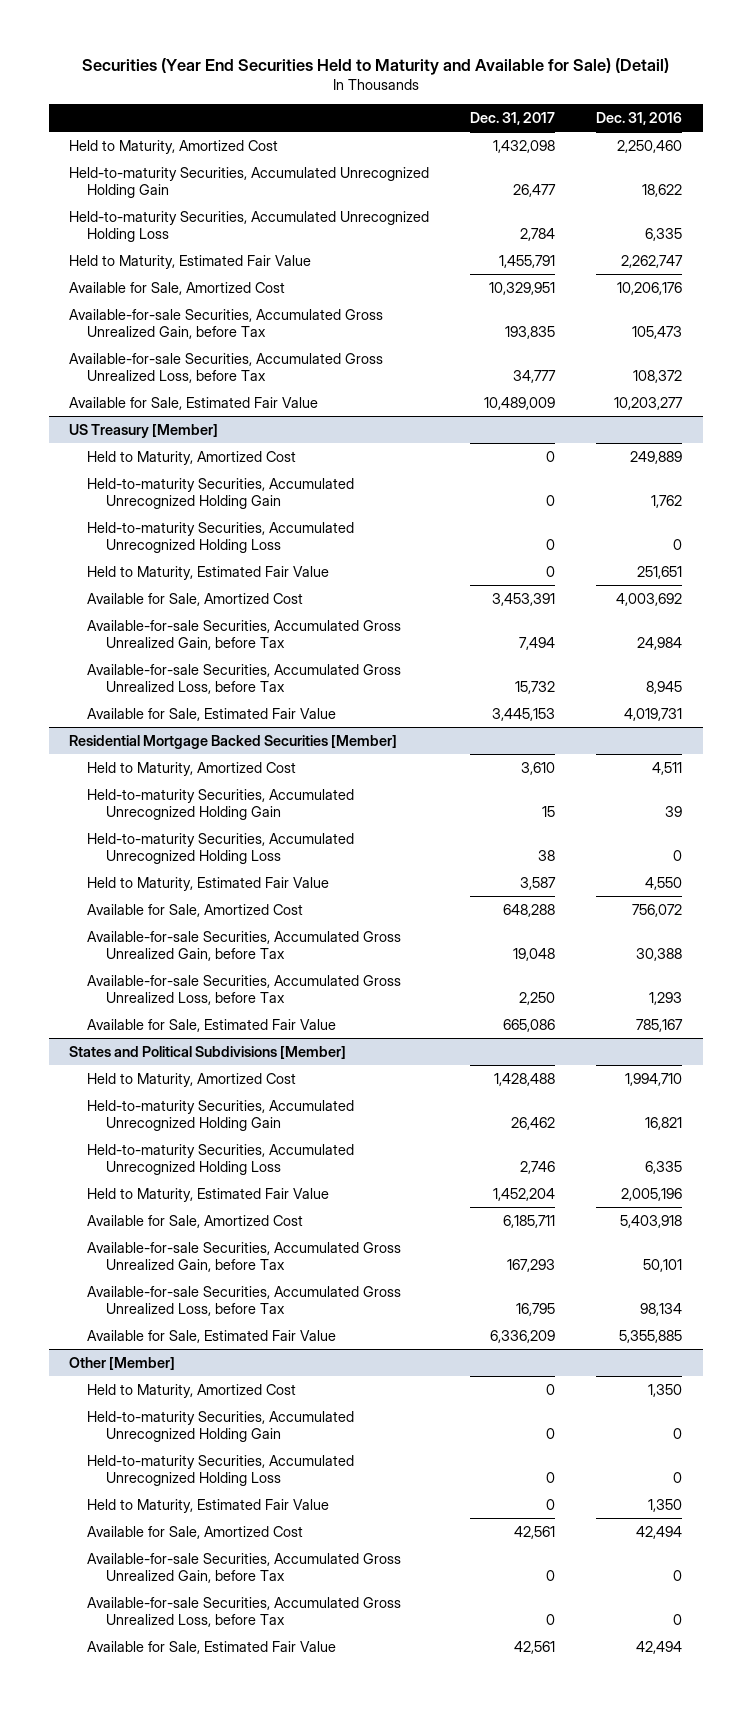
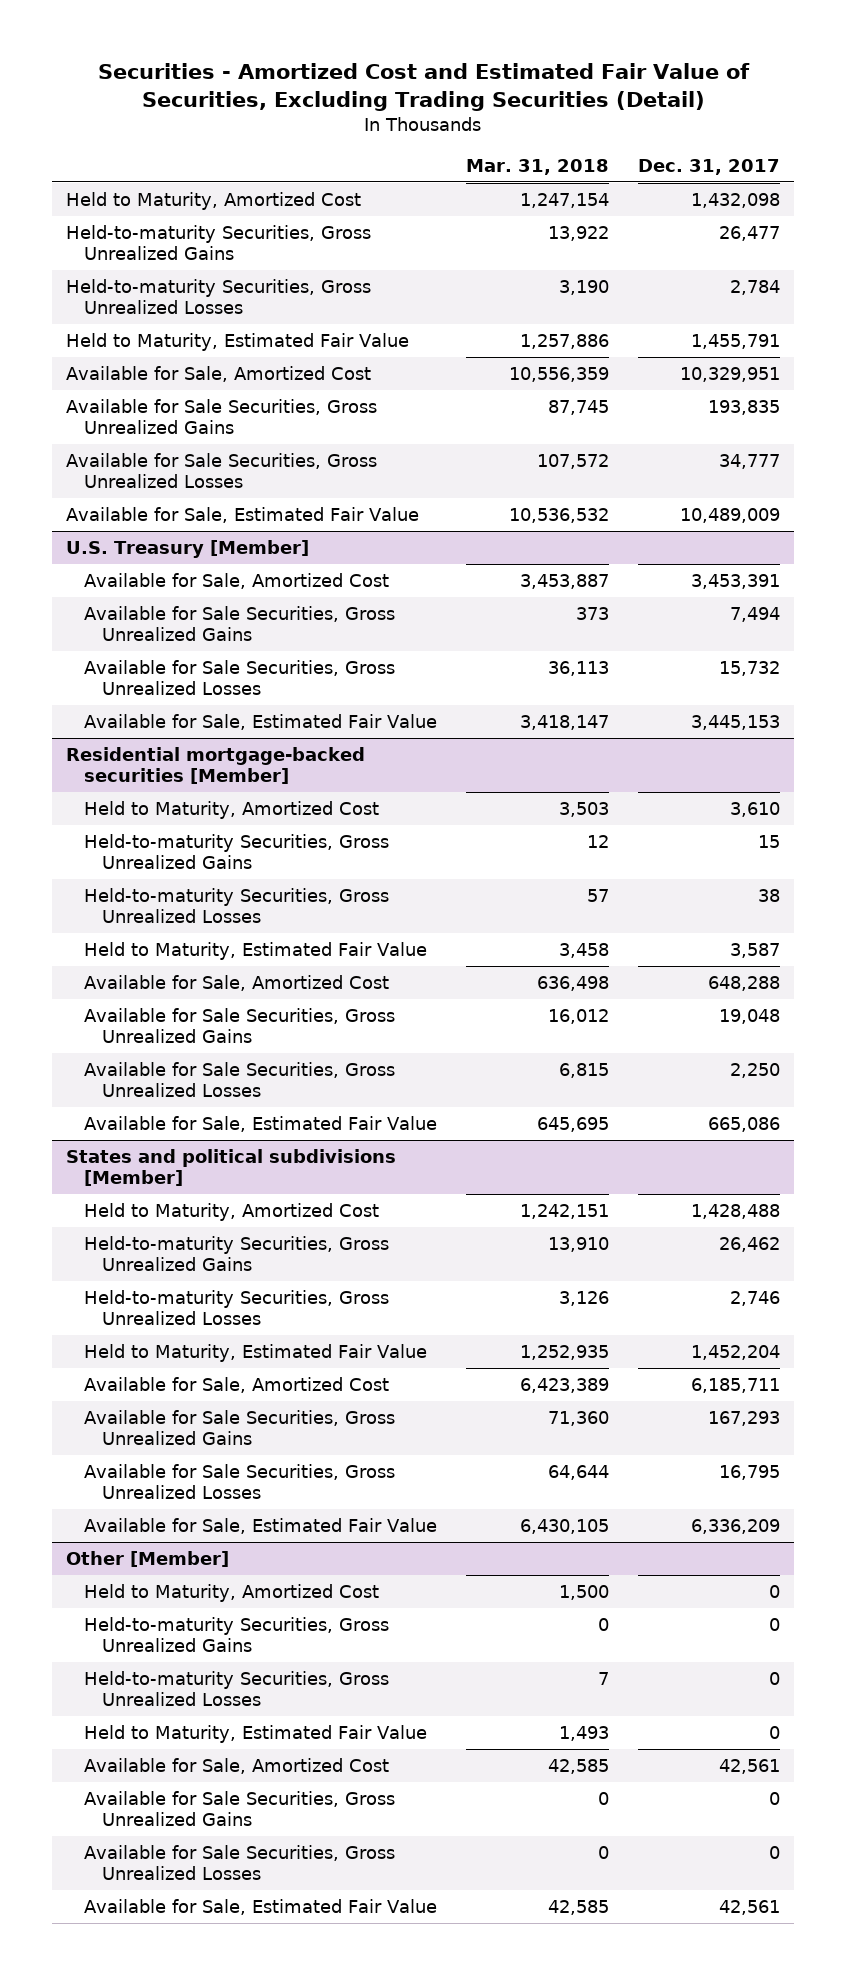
- Securities (Year End Securities Held to Maturity and Available for Sale) (Detail)
+ Securities - Amortized Cost and Estimated Fair Value of Securities, Excluding Trading Securities (Detail)
- | Dec. 31, 2017 | Dec. 31, 2016
+ | Mar. 31, 2018 | Dec. 31, 2017
- Held-to-maturity Securities, Accumulated Unrecognized Holding Gain | 26,477 | 18,622
- Held-to-maturity Securities, Accumulated Unrecognized Holding Loss | 2,784 | 6,335
+ Held-to-maturity Securities, Gross Unrealized Gains | 13,922 | 26,477
+ Held-to-maturity Securities, Gross Unrealized Losses | 3,190 | 2,784
- Available-for-sale Securities, Accumulated Gross Unrealized Gain, before Tax | 193,835 | 105,473
- Available-for-sale Securities, Accumulated Gross Unrealized Loss, before Tax | 34,777 | 108,372
+ Available for Sale Securities, Gross Unrealized Gains | 87,745 | 193,835
+ Available for Sale Securities, Gross Unrealized Losses | 107,572 | 34,777
- US Treasury [Member]
- Held to Maturity, Amortized Cost | 0 | 249,889
- Held-to-maturity Securities, Accumulated Unrecognized Holding Gain | 0 | 1,762
- Held-to-maturity Securities, Accumulated Unrecognized Holding Loss | 0 | 0
- Held to Maturity, Estimated Fair Value | 0 | 251,651
+ U.S. Treasury [Member]
- Available-for-sale Securities, Accumulated Gross Unrealized Gain, before Tax | 7,494 | 24,984
- Available-for-sale Securities, Accumulated Gross Unrealized Loss, before Tax | 15,732 | 8,945
+ Available for Sale Securities, Gross Unrealized Gains | 373 | 7,494
+ Available for Sale Securities, Gross Unrealized Losses | 36,113 | 15,732
- Residential Mortgage Backed Securities [Member]
+ Residential mortgage-backed securities [Member]
- Held-to-maturity Securities, Accumulated Unrecognized Holding Gain | 15 | 39
- Held-to-maturity Securities, Accumulated Unrecognized Holding Loss | 38 | 0
+ Held-to-maturity Securities, Gross Unrealized Gains | 12 | 15
+ Held-to-maturity Securities, Gross Unrealized Losses | 57 | 38
- Available-for-sale Securities, Accumulated Gross Unrealized Gain, before Tax | 19,048 | 30,388
- Available-for-sale Securities, Accumulated Gross Unrealized Loss, before Tax | 2,250 | 1,293
+ Available for Sale Securities, Gross Unrealized Gains | 16,012 | 19,048
+ Available for Sale Securities, Gross Unrealized Losses | 6,815 | 2,250
- States and Political Subdivisions [Member]
+ States and political subdivisions [Member]
- Held-to-maturity Securities, Accumulated Unrecognized Holding Gain | 26,462 | 16,821
- Held-to-maturity Securities, Accumulated Unrecognized Holding Loss | 2,746 | 6,335
+ Held-to-maturity Securities, Gross Unrealized Gains | 13,910 | 26,462
+ Held-to-maturity Securities, Gross Unrealized Losses | 3,126 | 2,746
- Available-for-sale Securities, Accumulated Gross Unrealized Gain, before Tax | 167,293 | 50,101
- Available-for-sale Securities, Accumulated Gross Unrealized Loss, before Tax | 16,795 | 98,134
+ Available for Sale Securities, Gross Unrealized Gains | 71,360 | 167,293
+ Available for Sale Securities, Gross Unrealized Losses | 64,644 | 16,795
@ Other [Member]
- Held-to-maturity Securities, Accumulated Unrecognized Holding Gain | 0 | 0
- Held-to-maturity Securities, Accumulated Unrecognized Holding Loss | 0 | 0
+ Held-to-maturity Securities, Gross Unrealized Gains | 0 | 0
+ Held-to-maturity Securities, Gross Unrealized Losses | 7 | 0
- Available-for-sale Securities, Accumulated Gross Unrealized Gain, before Tax | 0 | 0
- Available-for-sale Securities, Accumulated Gross Unrealized Loss, before Tax | 0 | 0
+ Available for Sale Securities, Gross Unrealized Gains | 0 | 0
+ Available for Sale Securities, Gross Unrealized Losses | 0 | 0

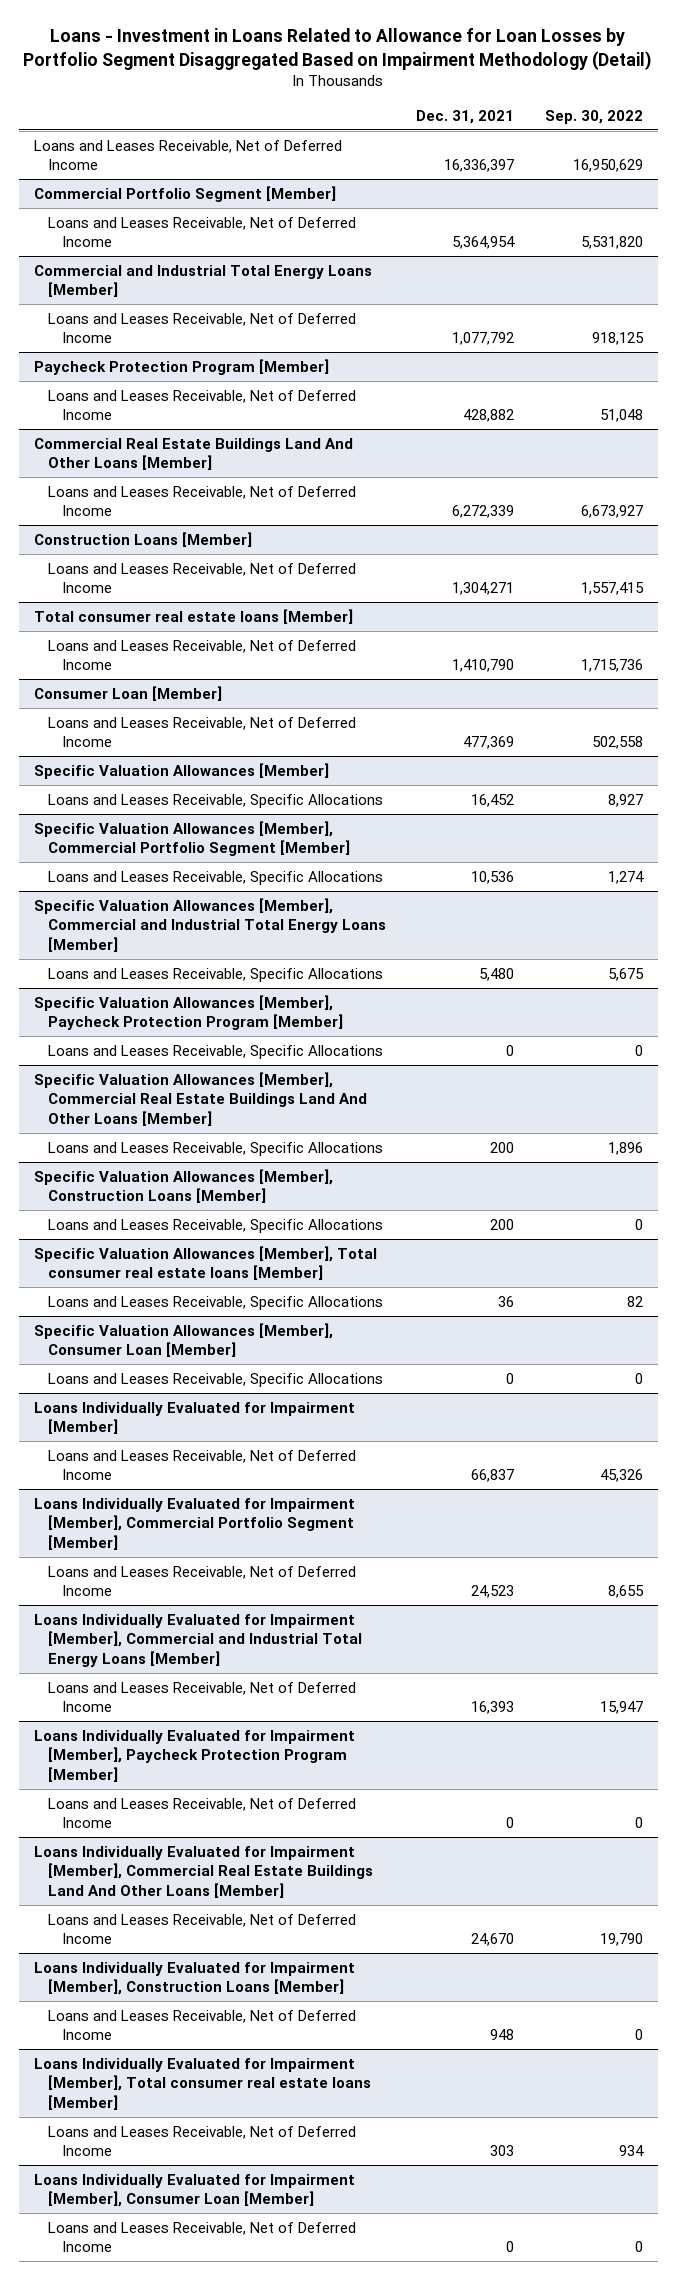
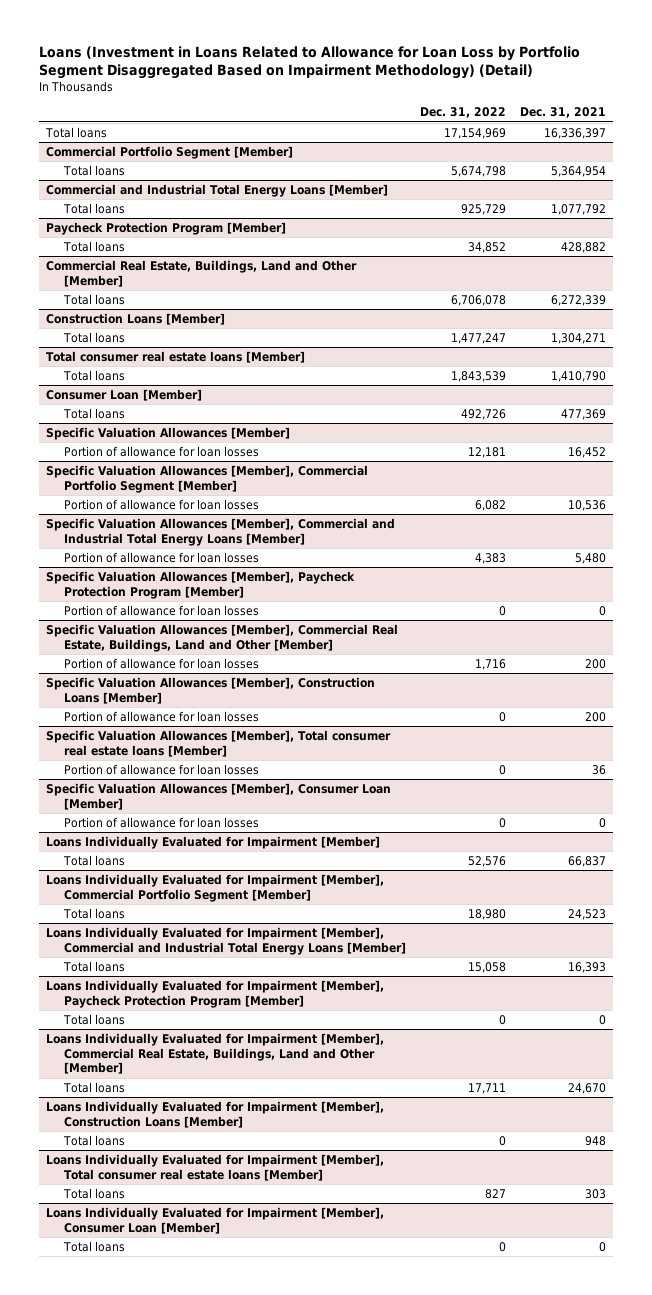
- Loans - Investment in Loans Related to Allowance for Loan Losses by Portfolio Segment Disaggregated Based on Impairment Methodology (Detail)
+ Loans (Investment in Loans Related to Allowance for Loan Loss by Portfolio Segment Disaggregated Based on Impairment Methodology) (Detail)
- | Dec. 31, 2021 | Sep. 30, 2022
+ | Dec. 31, 2022 | Dec. 31, 2021
- Loans and Leases Receivable, Net of Deferred Income | 16,336,397 | 16,950,629
+ Total loans | 17,154,969 | 16,336,397
@ Commercial Portfolio Segment [Member]
- Loans and Leases Receivable, Net of Deferred Income | 5,364,954 | 5,531,820
+ Total loans | 5,674,798 | 5,364,954
@ Commercial and Industrial Total Energy Loans [Member]
- Loans and Leases Receivable, Net of Deferred Income | 1,077,792 | 918,125
+ Total loans | 925,729 | 1,077,792
@ Paycheck Protection Program [Member]
- Loans and Leases Receivable, Net of Deferred Income | 428,882 | 51,048
- Commercial Real Estate Buildings Land And Other Loans [Member]
- Loans and Leases Receivable, Net of Deferred Income | 6,272,339 | 6,673,927
@ Paycheck Protection Program [Member]
+ Total loans | 34,852 | 428,882
+ Commercial Real Estate, Buildings, Land and Other [Member]
+ Total loans | 6,706,078 | 6,272,339
@ Construction Loans [Member]
- Loans and Leases Receivable, Net of Deferred Income | 1,304,271 | 1,557,415
+ Total loans | 1,477,247 | 1,304,271
@ Total consumer real estate loans [Member]
- Loans and Leases Receivable, Net of Deferred Income | 1,410,790 | 1,715,736
+ Total loans | 1,843,539 | 1,410,790
@ Consumer Loan [Member]
- Loans and Leases Receivable, Net of Deferred Income | 477,369 | 502,558
+ Total loans | 492,726 | 477,369
@ Specific Valuation Allowances [Member]
- Loans and Leases Receivable, Specific Allocations | 16,452 | 8,927
+ Portion of allowance for loan losses | 12,181 | 16,452
@ Specific Valuation Allowances [Member], Commercial Portfolio Segment [Member]
- Loans and Leases Receivable, Specific Allocations | 10,536 | 1,274
+ Portion of allowance for loan losses | 6,082 | 10,536
@ Specific Valuation Allowances [Member], Commercial and Industrial Total Energy Loans [Member]
- Loans and Leases Receivable, Specific Allocations | 5,480 | 5,675
+ Portion of allowance for loan losses | 4,383 | 5,480
@ Specific Valuation Allowances [Member], Paycheck Protection Program [Member]
- Loans and Leases Receivable, Specific Allocations | 0 | 0
- Specific Valuation Allowances [Member], Commercial Real Estate Buildings Land And Other Loans [Member]
- Loans and Leases Receivable, Specific Allocations | 200 | 1,896
@ Specific Valuation Allowances [Member], Paycheck Protection Program [Member]
+ Portion of allowance for loan losses | 0 | 0
+ Specific Valuation Allowances [Member], Commercial Real Estate, Buildings, Land and Other [Member]
+ Portion of allowance for loan losses | 1,716 | 200
@ Specific Valuation Allowances [Member], Construction Loans [Member]
- Loans and Leases Receivable, Specific Allocations | 200 | 0
+ Portion of allowance for loan losses | 0 | 200
@ Specific Valuation Allowances [Member], Total consumer real estate loans [Member]
- Loans and Leases Receivable, Specific Allocations | 36 | 82
+ Portion of allowance for loan losses | 0 | 36
@ Specific Valuation Allowances [Member], Consumer Loan [Member]
- Loans and Leases Receivable, Specific Allocations | 0 | 0
+ Portion of allowance for loan losses | 0 | 0
@ Loans Individually Evaluated for Impairment [Member]
- Loans and Leases Receivable, Net of Deferred Income | 66,837 | 45,326
+ Total loans | 52,576 | 66,837
@ Loans Individually Evaluated for Impairment [Member], Commercial Portfolio Segment [Member]
- Loans and Leases Receivable, Net of Deferred Income | 24,523 | 8,655
+ Total loans | 18,980 | 24,523
@ Loans Individually Evaluated for Impairment [Member], Commercial and Industrial Total Energy Loans [Member]
- Loans and Leases Receivable, Net of Deferred Income | 16,393 | 15,947
+ Total loans | 15,058 | 16,393
@ Loans Individually Evaluated for Impairment [Member], Paycheck Protection Program [Member]
- Loans and Leases Receivable, Net of Deferred Income | 0 | 0
- Loans Individually Evaluated for Impairment [Member], Commercial Real Estate Buildings Land And Other Loans [Member]
- Loans and Leases Receivable, Net of Deferred Income | 24,670 | 19,790
@ Loans Individually Evaluated for Impairment [Member], Paycheck Protection Program [Member]
+ Total loans | 0 | 0
+ Loans Individually Evaluated for Impairment [Member], Commercial Real Estate, Buildings, Land and Other [Member]
+ Total loans | 17,711 | 24,670
@ Loans Individually Evaluated for Impairment [Member], Construction Loans [Member]
- Loans and Leases Receivable, Net of Deferred Income | 948 | 0
+ Total loans | 0 | 948
@ Loans Individually Evaluated for Impairment [Member], Total consumer real estate loans [Member]
- Loans and Leases Receivable, Net of Deferred Income | 303 | 934
+ Total loans | 827 | 303
@ Loans Individually Evaluated for Impairment [Member], Consumer Loan [Member]
- Loans and Leases Receivable, Net of Deferred Income | 0 | 0
+ Total loans | 0 | 0

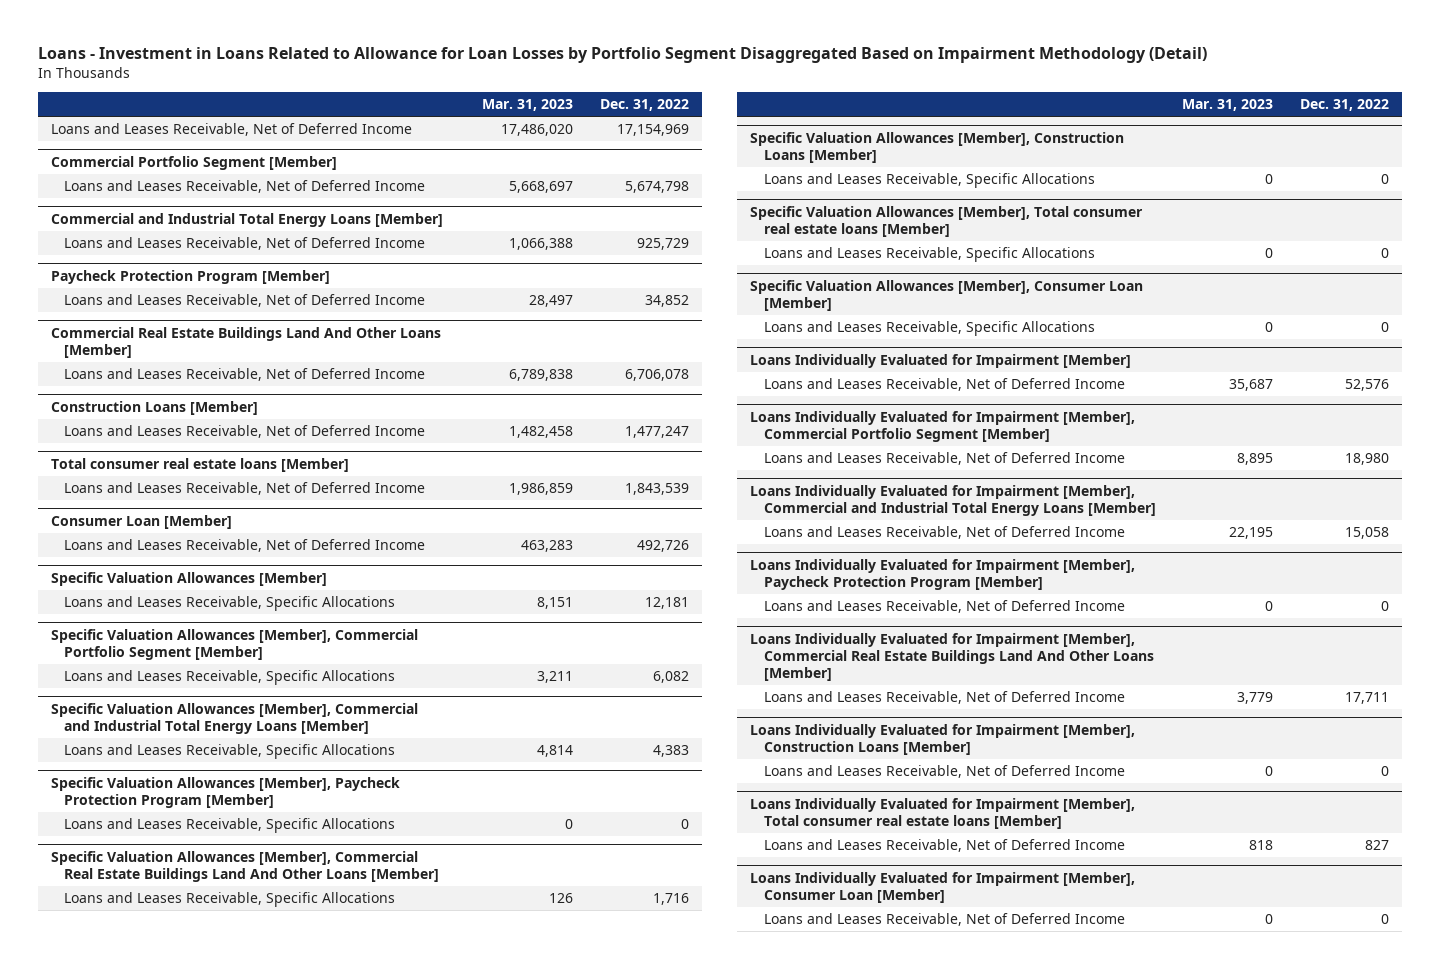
- Loans (Investment in Loans Related to Allowance for Loan Loss by Portfolio Segment Disaggregated Based on Impairment Methodology) (Detail)
+ Loans - Investment in Loans Related to Allowance for Loan Losses by Portfolio Segment Disaggregated Based on Impairment Methodology (Detail)
- | Dec. 31, 2022 | Dec. 31, 2021
+ | Mar. 31, 2023 | Dec. 31, 2022
- Total loans | 17,154,969 | 16,336,397
+ Loans and Leases Receivable, Net of Deferred Income | 17,486,020 | 17,154,969
@ Commercial Portfolio Segment [Member]
- Total loans | 5,674,798 | 5,364,954
+ Loans and Leases Receivable, Net of Deferred Income | 5,668,697 | 5,674,798
@ Commercial and Industrial Total Energy Loans [Member]
- Total loans | 925,729 | 1,077,792
+ Loans and Leases Receivable, Net of Deferred Income | 1,066,388 | 925,729
@ Paycheck Protection Program [Member]
- Total loans | 34,852 | 428,882
- Commercial Real Estate, Buildings, Land and Other [Member]
- Total loans | 6,706,078 | 6,272,339
@ Paycheck Protection Program [Member]
+ Loans and Leases Receivable, Net of Deferred Income | 28,497 | 34,852
+ Commercial Real Estate Buildings Land And Other Loans [Member]
+ Loans and Leases Receivable, Net of Deferred Income | 6,789,838 | 6,706,078
@ Construction Loans [Member]
- Total loans | 1,477,247 | 1,304,271
+ Loans and Leases Receivable, Net of Deferred Income | 1,482,458 | 1,477,247
@ Total consumer real estate loans [Member]
- Total loans | 1,843,539 | 1,410,790
+ Loans and Leases Receivable, Net of Deferred Income | 1,986,859 | 1,843,539
@ Consumer Loan [Member]
- Total loans | 492,726 | 477,369
+ Loans and Leases Receivable, Net of Deferred Income | 463,283 | 492,726
@ Specific Valuation Allowances [Member]
- Portion of allowance for loan losses | 12,181 | 16,452
+ Loans and Leases Receivable, Specific Allocations | 8,151 | 12,181
@ Specific Valuation Allowances [Member], Commercial Portfolio Segment [Member]
- Portion of allowance for loan losses | 6,082 | 10,536
+ Loans and Leases Receivable, Specific Allocations | 3,211 | 6,082
@ Specific Valuation Allowances [Member], Commercial and Industrial Total Energy Loans [Member]
- Portion of allowance for loan losses | 4,383 | 5,480
+ Loans and Leases Receivable, Specific Allocations | 4,814 | 4,383
@ Specific Valuation Allowances [Member], Paycheck Protection Program [Member]
- Portion of allowance for loan losses | 0 | 0
- Specific Valuation Allowances [Member], Commercial Real Estate, Buildings, Land and Other [Member]
- Portion of allowance for loan losses | 1,716 | 200
@ Specific Valuation Allowances [Member], Paycheck Protection Program [Member]
+ Loans and Leases Receivable, Specific Allocations | 0 | 0
+ Specific Valuation Allowances [Member], Commercial Real Estate Buildings Land And Other Loans [Member]
+ Loans and Leases Receivable, Specific Allocations | 126 | 1,716
@ Specific Valuation Allowances [Member], Construction Loans [Member]
- Portion of allowance for loan losses | 0 | 200
+ Loans and Leases Receivable, Specific Allocations | 0 | 0
@ Specific Valuation Allowances [Member], Total consumer real estate loans [Member]
- Portion of allowance for loan losses | 0 | 36
+ Loans and Leases Receivable, Specific Allocations | 0 | 0
@ Specific Valuation Allowances [Member], Consumer Loan [Member]
- Portion of allowance for loan losses | 0 | 0
+ Loans and Leases Receivable, Specific Allocations | 0 | 0
@ Loans Individually Evaluated for Impairment [Member]
- Total loans | 52,576 | 66,837
+ Loans and Leases Receivable, Net of Deferred Income | 35,687 | 52,576
@ Loans Individually Evaluated for Impairment [Member], Commercial Portfolio Segment [Member]
- Total loans | 18,980 | 24,523
+ Loans and Leases Receivable, Net of Deferred Income | 8,895 | 18,980
@ Loans Individually Evaluated for Impairment [Member], Commercial and Industrial Total Energy Loans [Member]
- Total loans | 15,058 | 16,393
+ Loans and Leases Receivable, Net of Deferred Income | 22,195 | 15,058
@ Loans Individually Evaluated for Impairment [Member], Paycheck Protection Program [Member]
- Total loans | 0 | 0
- Loans Individually Evaluated for Impairment [Member], Commercial Real Estate, Buildings, Land and Other [Member]
- Total loans | 17,711 | 24,670
@ Loans Individually Evaluated for Impairment [Member], Paycheck Protection Program [Member]
+ Loans and Leases Receivable, Net of Deferred Income | 0 | 0
+ Loans Individually Evaluated for Impairment [Member], Commercial Real Estate Buildings Land And Other Loans [Member]
+ Loans and Leases Receivable, Net of Deferred Income | 3,779 | 17,711
@ Loans Individually Evaluated for Impairment [Member], Construction Loans [Member]
- Total loans | 0 | 948
+ Loans and Leases Receivable, Net of Deferred Income | 0 | 0
@ Loans Individually Evaluated for Impairment [Member], Total consumer real estate loans [Member]
- Total loans | 827 | 303
+ Loans and Leases Receivable, Net of Deferred Income | 818 | 827
@ Loans Individually Evaluated for Impairment [Member], Consumer Loan [Member]
- Total loans | 0 | 0
+ Loans and Leases Receivable, Net of Deferred Income | 0 | 0

